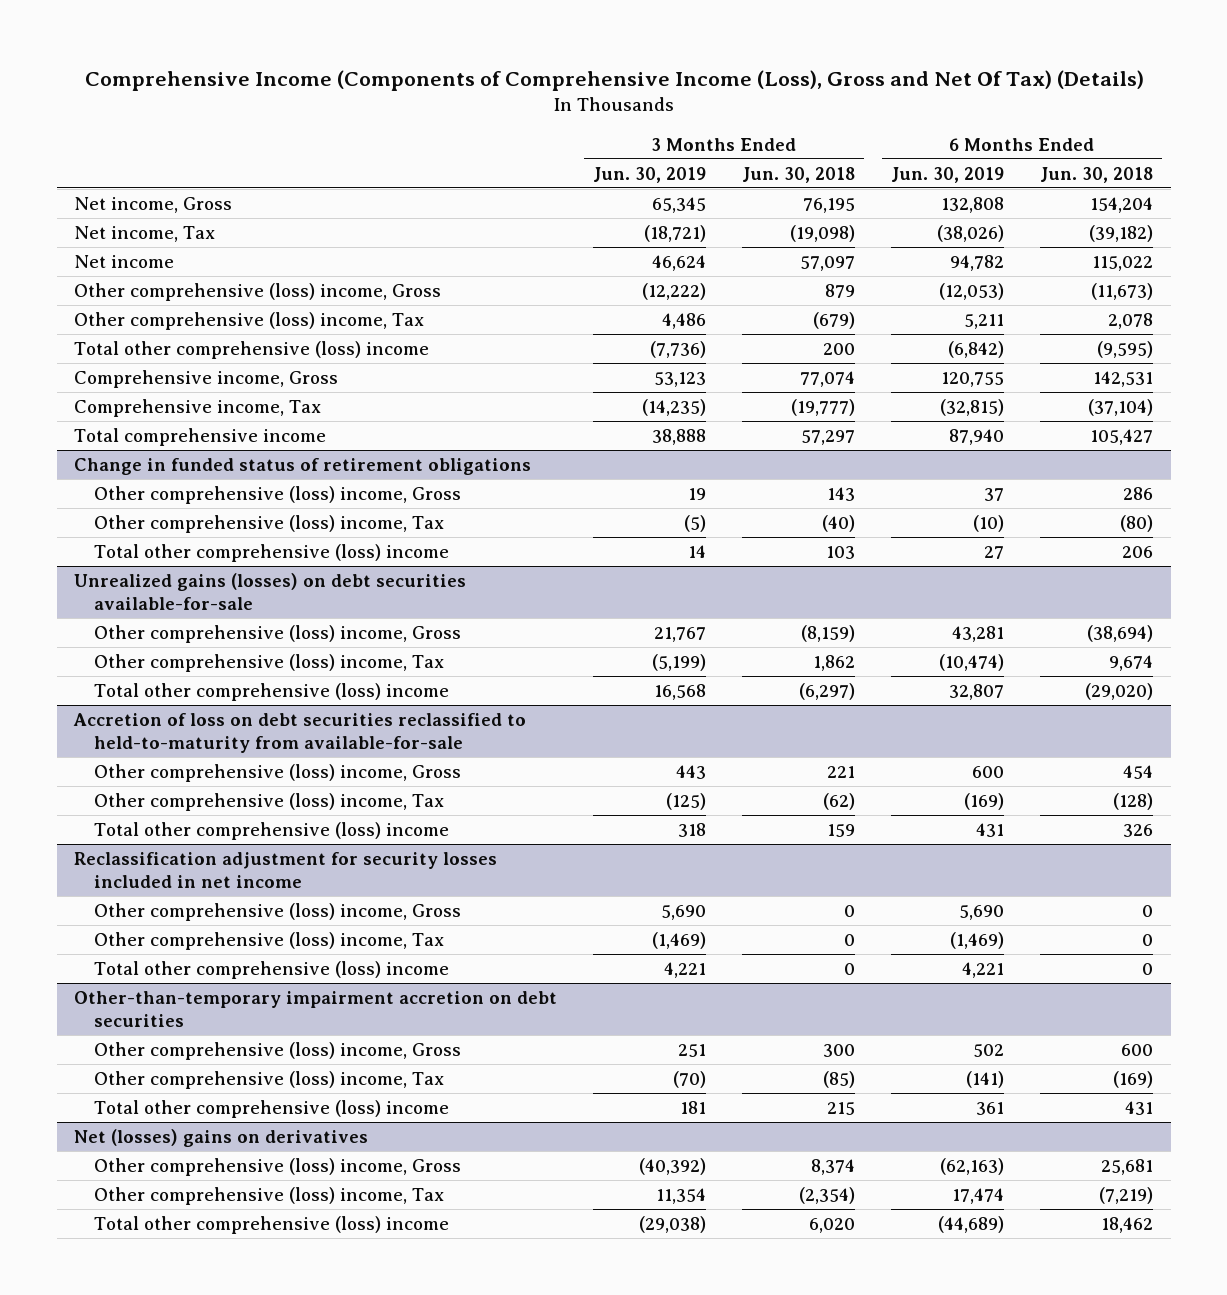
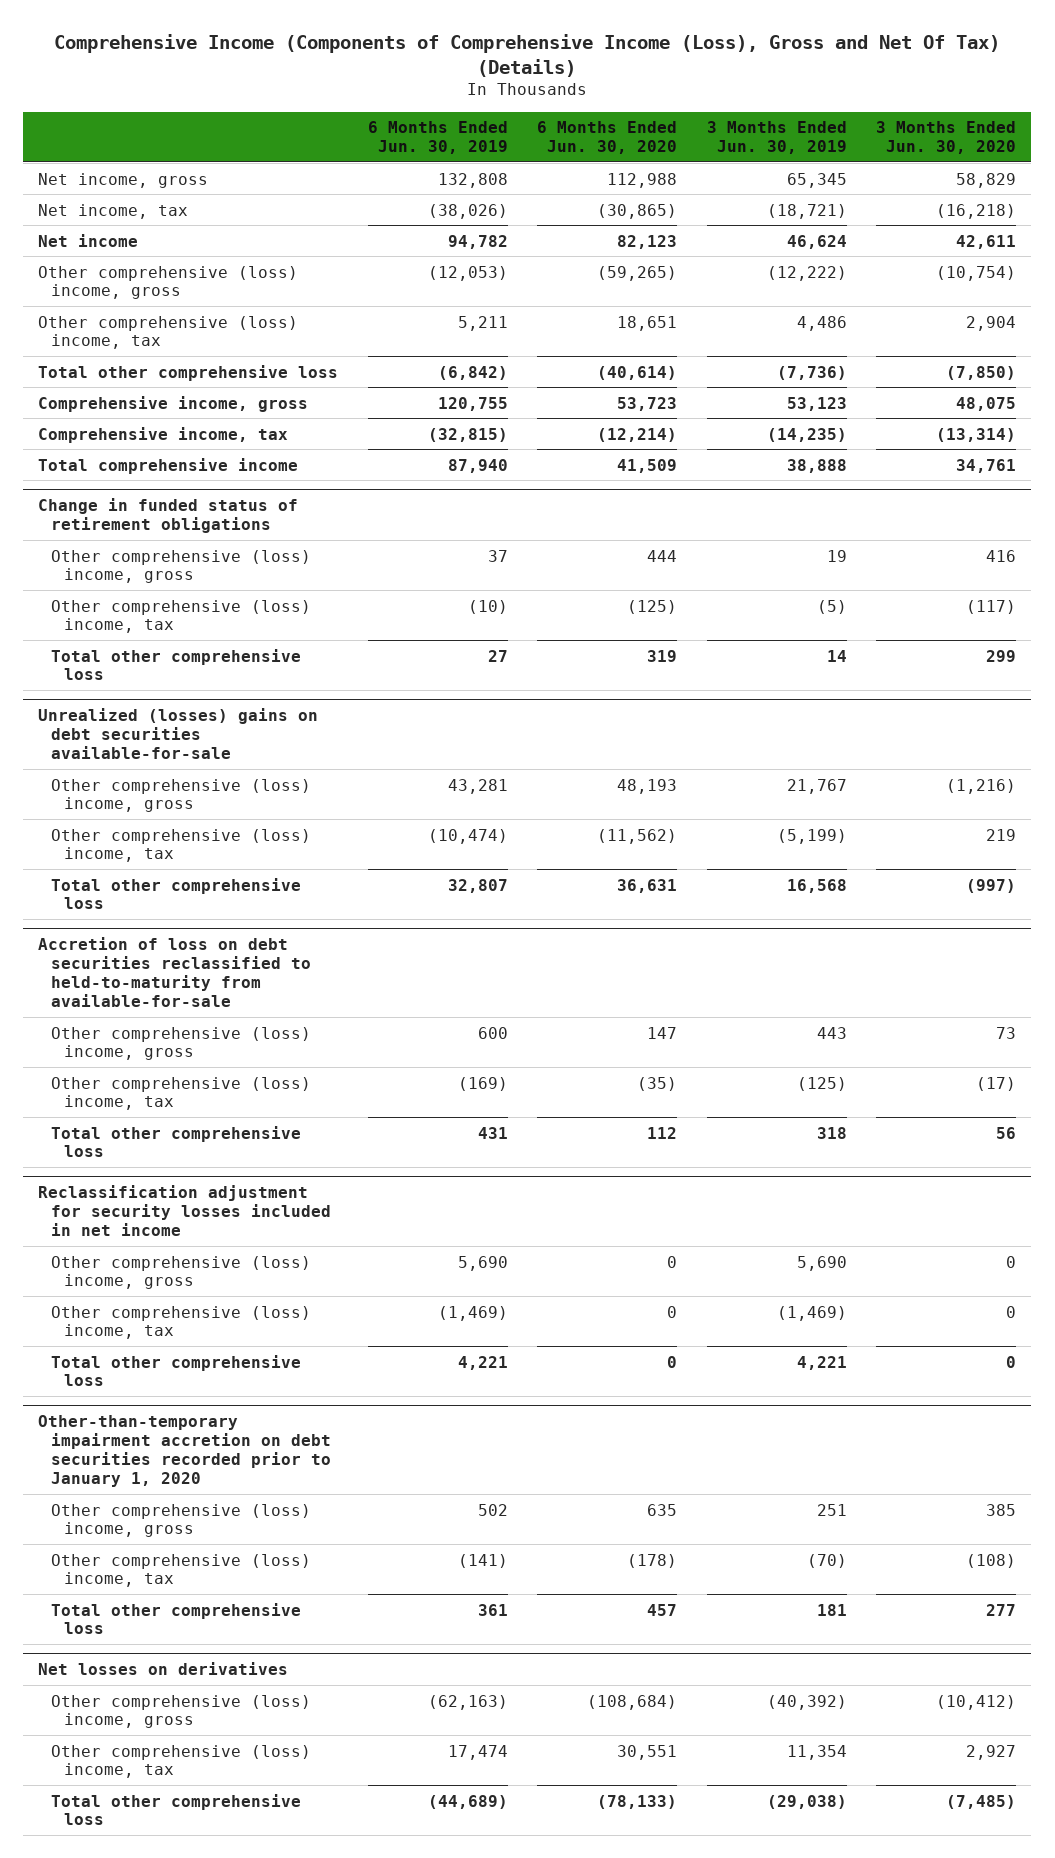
- | 3 Months Ended Jun. 30, 2019 | 3 Months Ended Jun. 30, 2018 | 6 Months Ended Jun. 30, 2019 | 6 Months Ended Jun. 30, 2018
+ | 6 Months Ended Jun. 30, 2019 | 6 Months Ended Jun. 30, 2020 | 3 Months Ended Jun. 30, 2019 | 3 Months Ended Jun. 30, 2020
- Net income, Gross | 65,345 | 76,195 | 132,808 | 154,204
- Net income, Tax | (18,721) | (19,098) | (38,026) | (39,182)
+ Net income, gross | 132,808 | 112,988 | 65,345 | 58,829
+ Net income, tax | (38,026) | (30,865) | (18,721) | (16,218)
- Other comprehensive (loss) income, Gross | (12,222) | 879 | (12,053) | (11,673)
- Other comprehensive (loss) income, Tax | 4,486 | (679) | 5,211 | 2,078
- Total other comprehensive (loss) income | (7,736) | 200 | (6,842) | (9,595)
- Comprehensive income, Gross | 53,123 | 77,074 | 120,755 | 142,531
- Comprehensive income, Tax | (14,235) | (19,777) | (32,815) | (37,104)
+ Other comprehensive (loss) income, gross | (12,053) | (59,265) | (12,222) | (10,754)
+ Other comprehensive (loss) income, tax | 5,211 | 18,651 | 4,486 | 2,904
+ Total other comprehensive loss | (6,842) | (40,614) | (7,736) | (7,850)
+ Comprehensive income, gross | 120,755 | 53,723 | 53,123 | 48,075
+ Comprehensive income, tax | (32,815) | (12,214) | (14,235) | (13,314)
@ Change in funded status of retirement obligations
- Other comprehensive (loss) income, Gross | 19 | 143 | 37 | 286
- Other comprehensive (loss) income, Tax | (5) | (40) | (10) | (80)
- Total other comprehensive (loss) income | 14 | 103 | 27 | 206
- Unrealized gains (losses) on debt securities available-for-sale
- Other comprehensive (loss) income, Gross | 21,767 | (8,159) | 43,281 | (38,694)
- Other comprehensive (loss) income, Tax | (5,199) | 1,862 | (10,474) | 9,674
- Total other comprehensive (loss) income | 16,568 | (6,297) | 32,807 | (29,020)
@ Change in funded status of retirement obligations
+ Other comprehensive (loss) income, gross | 37 | 444 | 19 | 416
+ Other comprehensive (loss) income, tax | (10) | (125) | (5) | (117)
+ Total other comprehensive loss | 27 | 319 | 14 | 299
+ Unrealized (losses) gains on debt securities available-for-sale
+ Other comprehensive (loss) income, gross | 43,281 | 48,193 | 21,767 | (1,216)
+ Other comprehensive (loss) income, tax | (10,474) | (11,562) | (5,199) | 219
+ Total other comprehensive loss | 32,807 | 36,631 | 16,568 | (997)
@ Accretion of loss on debt securities reclassified to held-to-maturity from available-for-sale
- Other comprehensive (loss) income, Gross | 443 | 221 | 600 | 454
- Other comprehensive (loss) income, Tax | (125) | (62) | (169) | (128)
- Total other comprehensive (loss) income | 318 | 159 | 431 | 326
+ Other comprehensive (loss) income, gross | 600 | 147 | 443 | 73
+ Other comprehensive (loss) income, tax | (169) | (35) | (125) | (17)
+ Total other comprehensive loss | 431 | 112 | 318 | 56
@ Reclassification adjustment for security losses included in net income
- Other comprehensive (loss) income, Gross | 5,690 | 0 | 5,690 | 0
- Other comprehensive (loss) income, Tax | (1,469) | 0 | (1,469) | 0
- Total other comprehensive (loss) income | 4,221 | 0 | 4,221 | 0
- Other-than-temporary impairment accretion on debt securities
- Other comprehensive (loss) income, Gross | 251 | 300 | 502 | 600
- Other comprehensive (loss) income, Tax | (70) | (85) | (141) | (169)
- Total other comprehensive (loss) income | 181 | 215 | 361 | 431
- Net (losses) gains on derivatives
- Other comprehensive (loss) income, Gross | (40,392) | 8,374 | (62,163) | 25,681
- Other comprehensive (loss) income, Tax | 11,354 | (2,354) | 17,474 | (7,219)
- Total other comprehensive (loss) income | (29,038) | 6,020 | (44,689) | 18,462
@ Reclassification adjustment for security losses included in net income
+ Other comprehensive (loss) income, gross | 5,690 | 0 | 5,690 | 0
+ Other comprehensive (loss) income, tax | (1,469) | 0 | (1,469) | 0
+ Total other comprehensive loss | 4,221 | 0 | 4,221 | 0
+ Other-than-temporary impairment accretion on debt securities recorded prior to January 1, 2020
+ Other comprehensive (loss) income, gross | 502 | 635 | 251 | 385
+ Other comprehensive (loss) income, tax | (141) | (178) | (70) | (108)
+ Total other comprehensive loss | 361 | 457 | 181 | 277
+ Net losses on derivatives
+ Other comprehensive (loss) income, gross | (62,163) | (108,684) | (40,392) | (10,412)
+ Other comprehensive (loss) income, tax | 17,474 | 30,551 | 11,354 | 2,927
+ Total other comprehensive loss | (44,689) | (78,133) | (29,038) | (7,485)

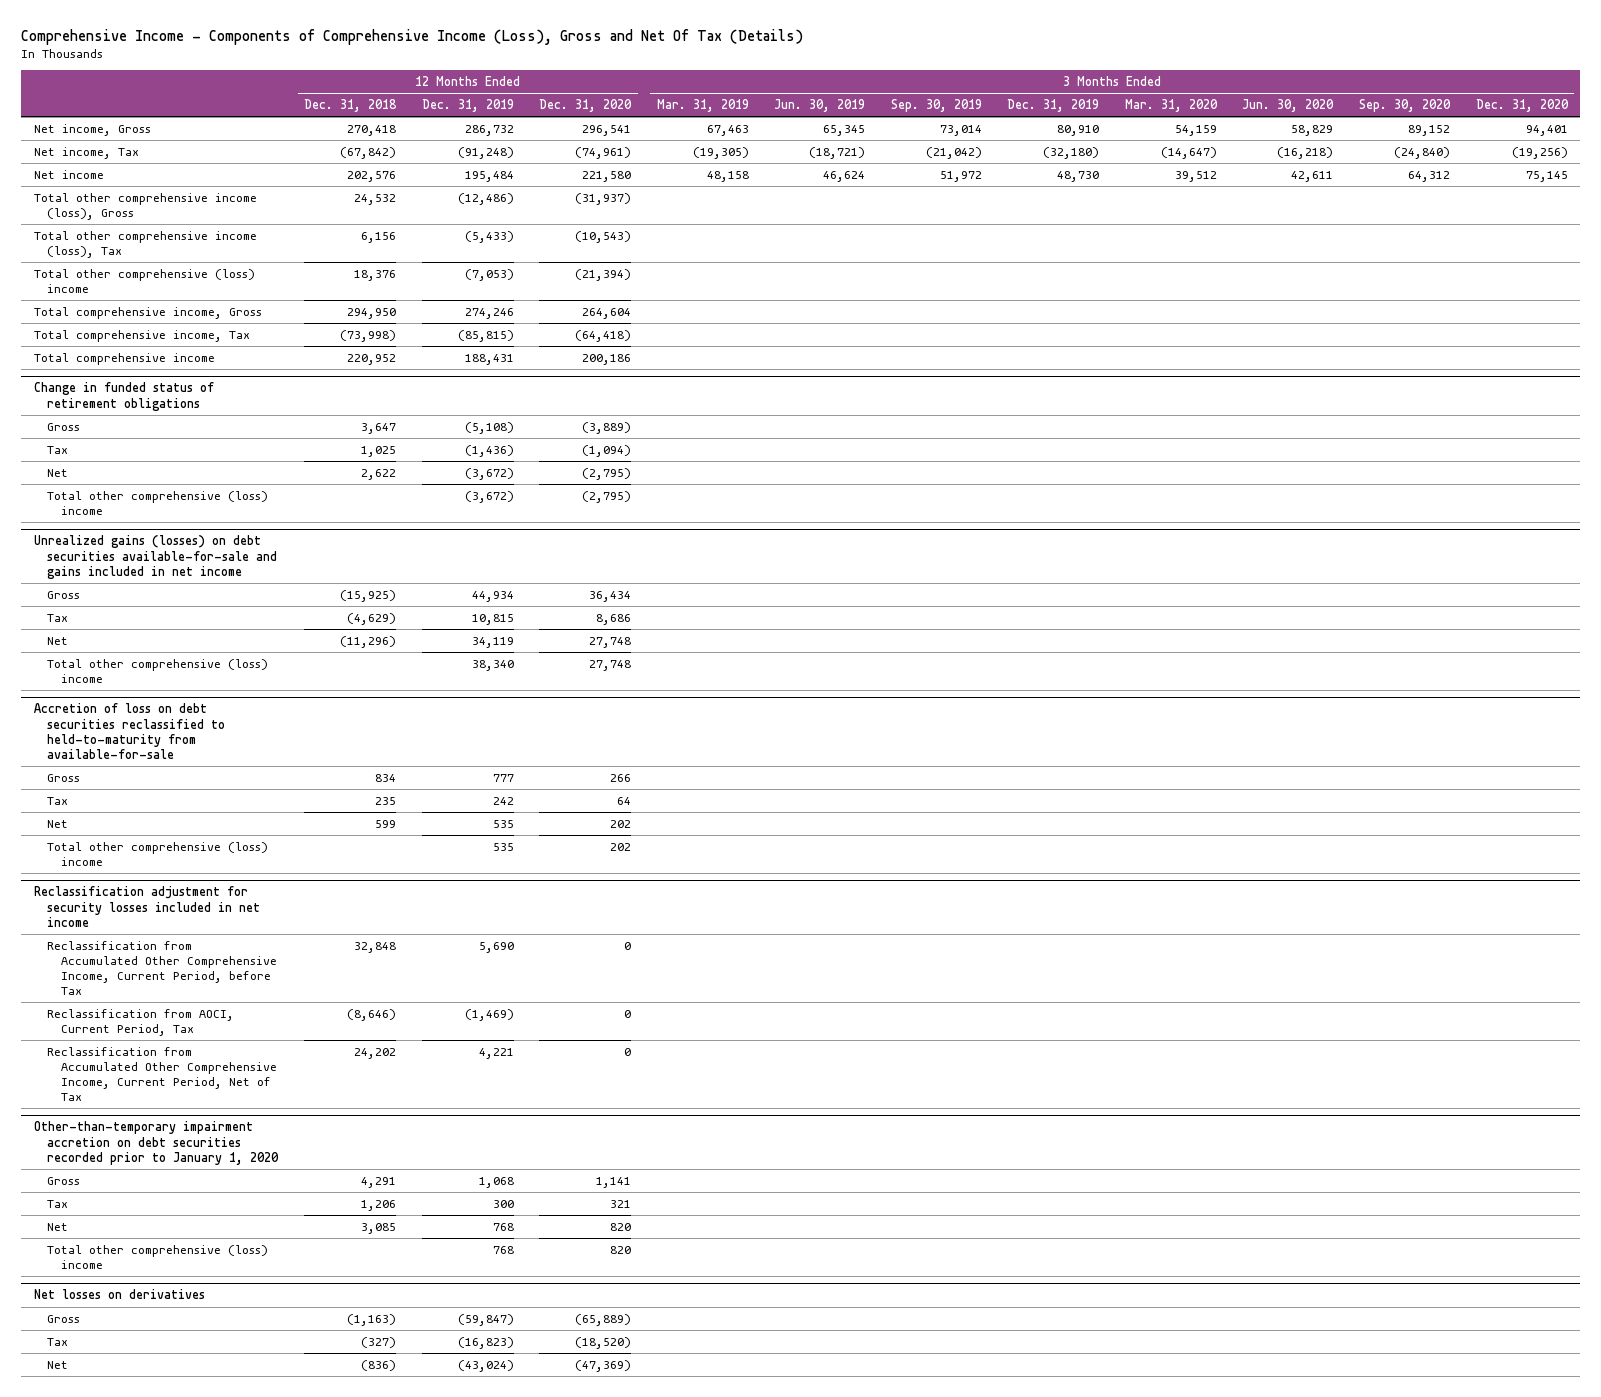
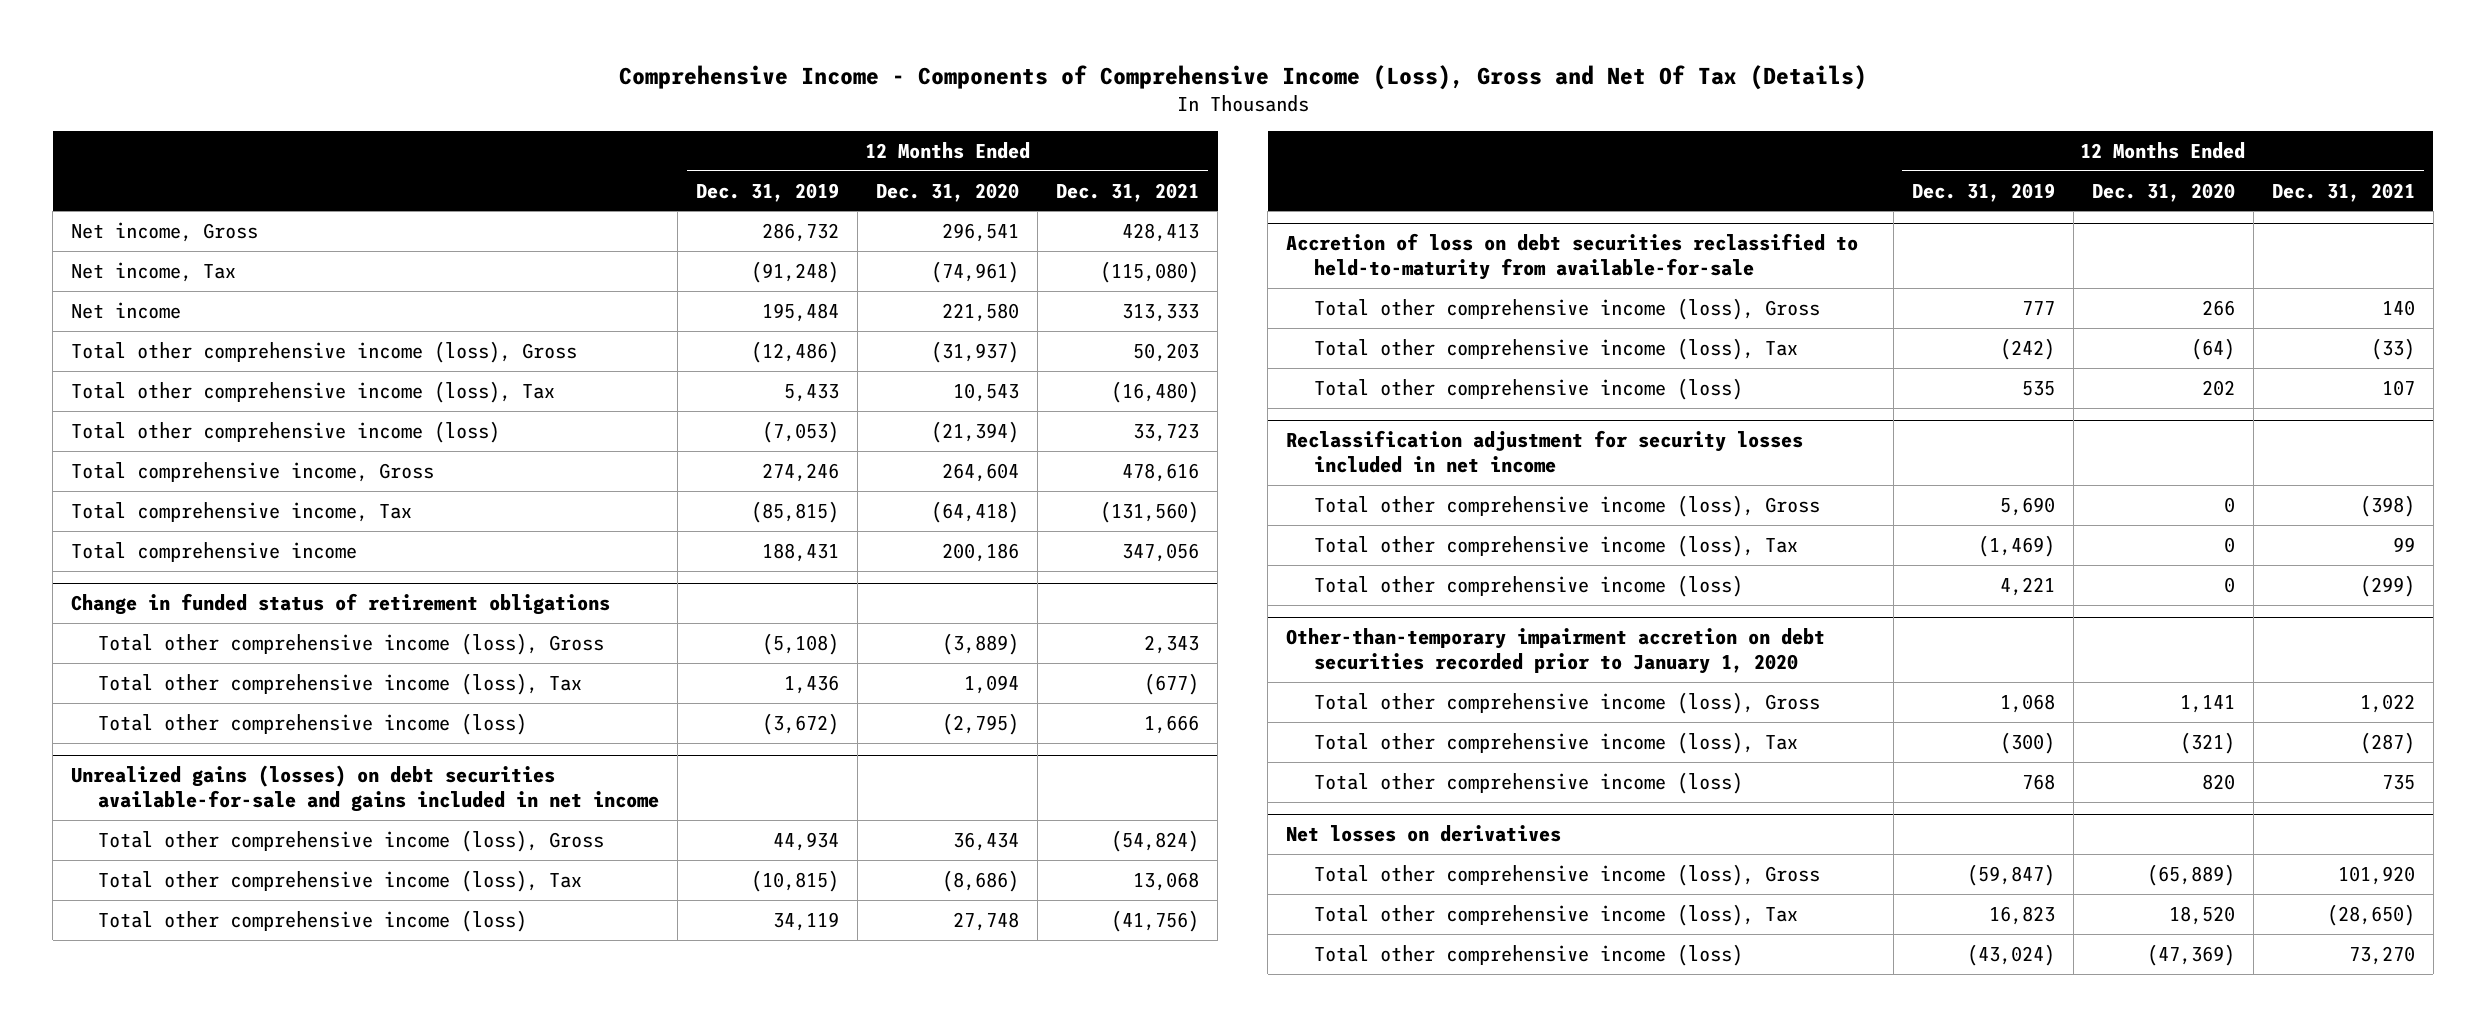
- | 12 Months Ended Dec. 31, 2018 | 12 Months Ended Dec. 31, 2019 | 12 Months Ended Dec. 31, 2020 | 3 Months Ended Mar. 31, 2019 | 3 Months Ended Jun. 30, 2019 | 3 Months Ended Sep. 30, 2019 | 3 Months Ended Dec. 31, 2019 | 3 Months Ended Mar. 31, 2020 | 3 Months Ended Jun. 30, 2020 | 3 Months Ended Sep. 30, 2020 | 3 Months Ended Dec. 31, 2020
+ | 12 Months Ended Dec. 31, 2019 | 12 Months Ended Dec. 31, 2020 | 12 Months Ended Dec. 31, 2021
- Total other comprehensive income (loss), Tax | 6,156 | (5,433) | (10,543) | | | | | | | |
- Total other comprehensive (loss) income | 18,376 | (7,053) | (21,394) | | | | | | | |
+ Total other comprehensive income (loss), Tax | 5,433 | 10,543 | (16,480)
+ Total other comprehensive income (loss) | (7,053) | (21,394) | 33,723
@ Change in funded status of retirement obligations
- Gross | 3,647 | (5,108) | (3,889) | | | | | | | |
- Tax | 1,025 | (1,436) | (1,094) | | | | | | | |
- Net | 2,622 | (3,672) | (2,795) | | | | | | | |
- Total other comprehensive (loss) income | | (3,672) | (2,795) | | | | | | | |
+ Total other comprehensive income (loss), Gross | (5,108) | (3,889) | 2,343
+ Total other comprehensive income (loss), Tax | 1,436 | 1,094 | (677)
+ Total other comprehensive income (loss) | (3,672) | (2,795) | 1,666
@ Unrealized gains (losses) on debt securities available-for-sale and gains included in net income
- Gross | (15,925) | 44,934 | 36,434 | | | | | | | |
- Tax | (4,629) | 10,815 | 8,686 | | | | | | | |
- Net | (11,296) | 34,119 | 27,748 | | | | | | | |
- Total other comprehensive (loss) income | | 38,340 | 27,748 | | | | | | | |
+ Total other comprehensive income (loss), Gross | 44,934 | 36,434 | (54,824)
+ Total other comprehensive income (loss), Tax | (10,815) | (8,686) | 13,068
+ Total other comprehensive income (loss) | 34,119 | 27,748 | (41,756)
@ Accretion of loss on debt securities reclassified to held-to-maturity from available-for-sale
- Gross | 834 | 777 | 266 | | | | | | | |
- Tax | 235 | 242 | 64 | | | | | | | |
- Net | 599 | 535 | 202 | | | | | | | |
- Total other comprehensive (loss) income | | 535 | 202 | | | | | | | |
+ Total other comprehensive income (loss), Gross | 777 | 266 | 140
+ Total other comprehensive income (loss), Tax | (242) | (64) | (33)
+ Total other comprehensive income (loss) | 535 | 202 | 107
@ Reclassification adjustment for security losses included in net income
- Reclassification from Accumulated Other Comprehensive Income, Current Period, before Tax | 32,848 | 5,690 | 0 | | | | | | | |
- Reclassification from AOCI, Current Period, Tax | (8,646) | (1,469) | 0 | | | | | | | |
- Reclassification from Accumulated Other Comprehensive Income, Current Period, Net of Tax | 24,202 | 4,221 | 0 | | | | | | | |
+ Total other comprehensive income (loss), Gross | 5,690 | 0 | (398)
+ Total other comprehensive income (loss), Tax | (1,469) | 0 | 99
+ Total other comprehensive income (loss) | 4,221 | 0 | (299)
@ Other-than-temporary impairment accretion on debt securities recorded prior to January 1, 2020
- Gross | 4,291 | 1,068 | 1,141 | | | | | | | |
- Tax | 1,206 | 300 | 321 | | | | | | | |
- Net | 3,085 | 768 | 820 | | | | | | | |
- Total other comprehensive (loss) income | | 768 | 820 | | | | | | | |
+ Total other comprehensive income (loss), Gross | 1,068 | 1,141 | 1,022
+ Total other comprehensive income (loss), Tax | (300) | (321) | (287)
+ Total other comprehensive income (loss) | 768 | 820 | 735
@ Net losses on derivatives
- Gross | (1,163) | (59,847) | (65,889) | | | | | | | |
- Tax | (327) | (16,823) | (18,520) | | | | | | | |
- Net | (836) | (43,024) | (47,369) | | | | | | | |
+ Total other comprehensive income (loss), Gross | (59,847) | (65,889) | 101,920
+ Total other comprehensive income (loss), Tax | 16,823 | 18,520 | (28,650)
+ Total other comprehensive income (loss) | (43,024) | (47,369) | 73,270

